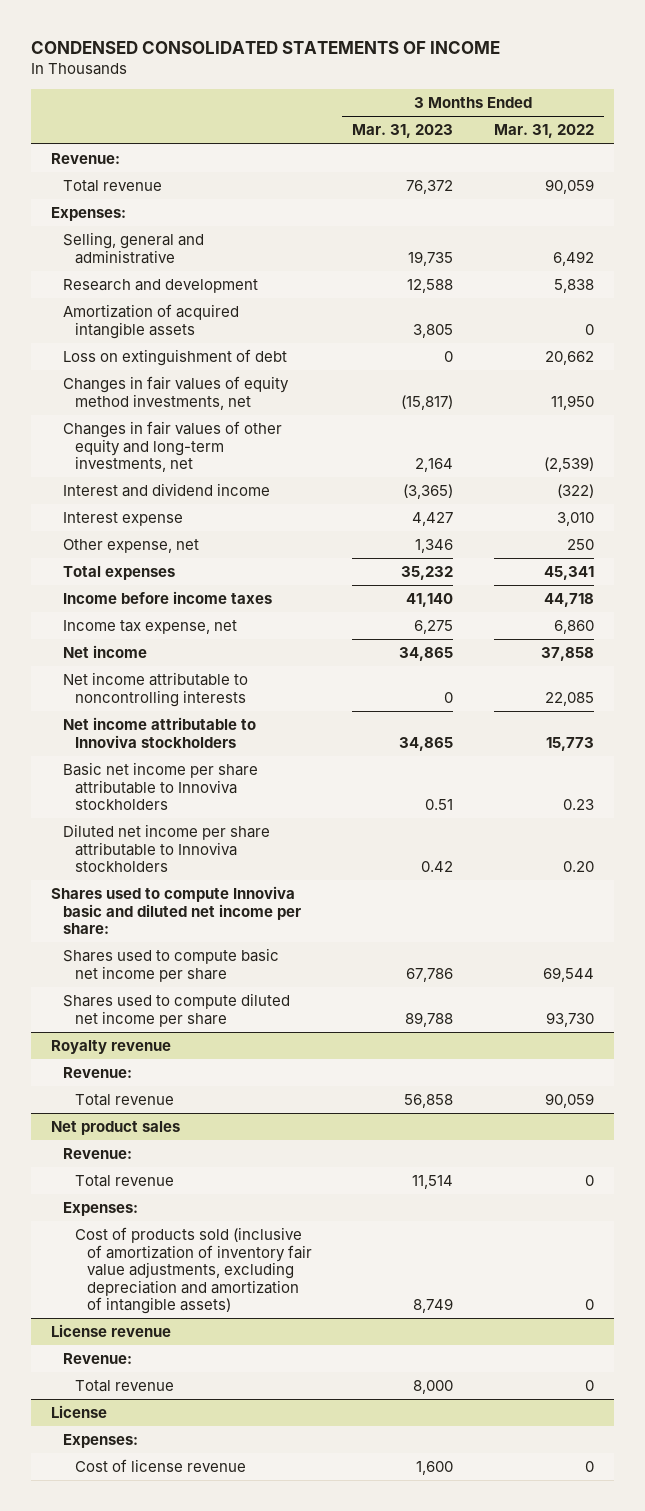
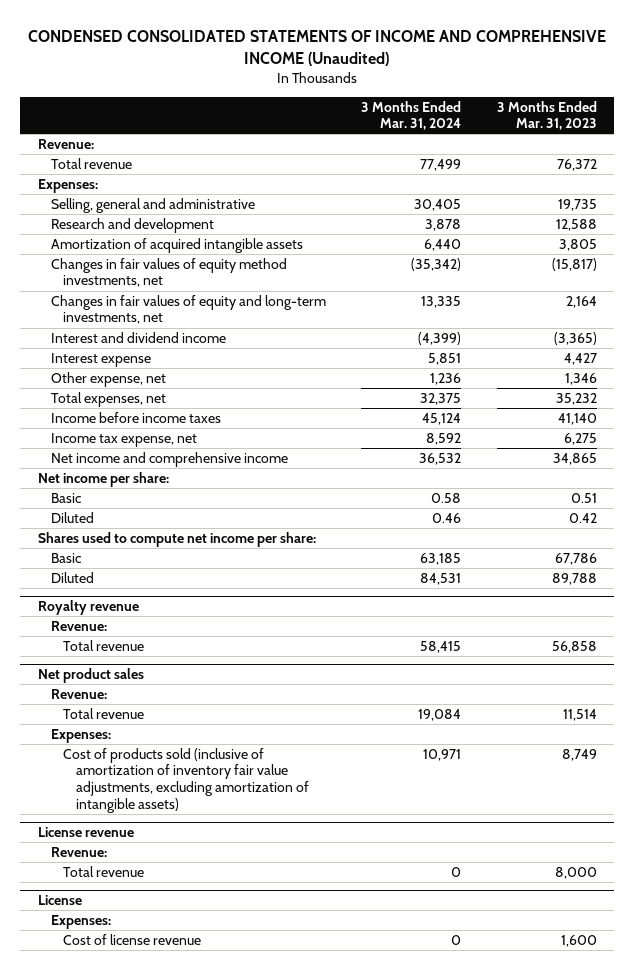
- CONDENSED CONSOLIDATED STATEMENTS OF INCOME
+ CONDENSED CONSOLIDATED STATEMENTS OF INCOME AND COMPREHENSIVE INCOME (Unaudited)
- | 3 Months Ended Mar. 31, 2023 | 3 Months Ended Mar. 31, 2022
+ | 3 Months Ended Mar. 31, 2024 | 3 Months Ended Mar. 31, 2023
- Loss on extinguishment of debt | 0 | 20,662
- Changes in fair values of other equity and long-term investments, net | 2,164 | (2,539)
+ Changes in fair values of equity and long-term investments, net | 13,335 | 2,164
- Total expenses | 35,232 | 45,341
+ Total expenses, net | 32,375 | 35,232
- Net income | 34,865 | 37,858
- Net income attributable to noncontrolling interests | 0 | 22,085
- Net income attributable to Innoviva stockholders | 34,865 | 15,773
- Basic net income per share attributable to Innoviva stockholders | 0.51 | 0.23
- Diluted net income per share attributable to Innoviva stockholders | 0.42 | 0.20
- Shares used to compute Innoviva basic and diluted net income per share:
- Shares used to compute basic net income per share | 67,786 | 69,544
- Shares used to compute diluted net income per share | 89,788 | 93,730
+ Net income and comprehensive income | 36,532 | 34,865
+ Net income per share:
+ Basic | 0.58 | 0.51
+ Diluted | 0.46 | 0.42
+ Shares used to compute net income per share:
+ Basic | 63,185 | 67,786
+ Diluted | 84,531 | 89,788
@ Net product sales
- Cost of products sold (inclusive of amortization of inventory fair value adjustments, excluding depreciation and amortization of intangible assets) | 8,749 | 0
+ Cost of products sold (inclusive of amortization of inventory fair value adjustments, excluding amortization of intangible assets) | 10,971 | 8,749

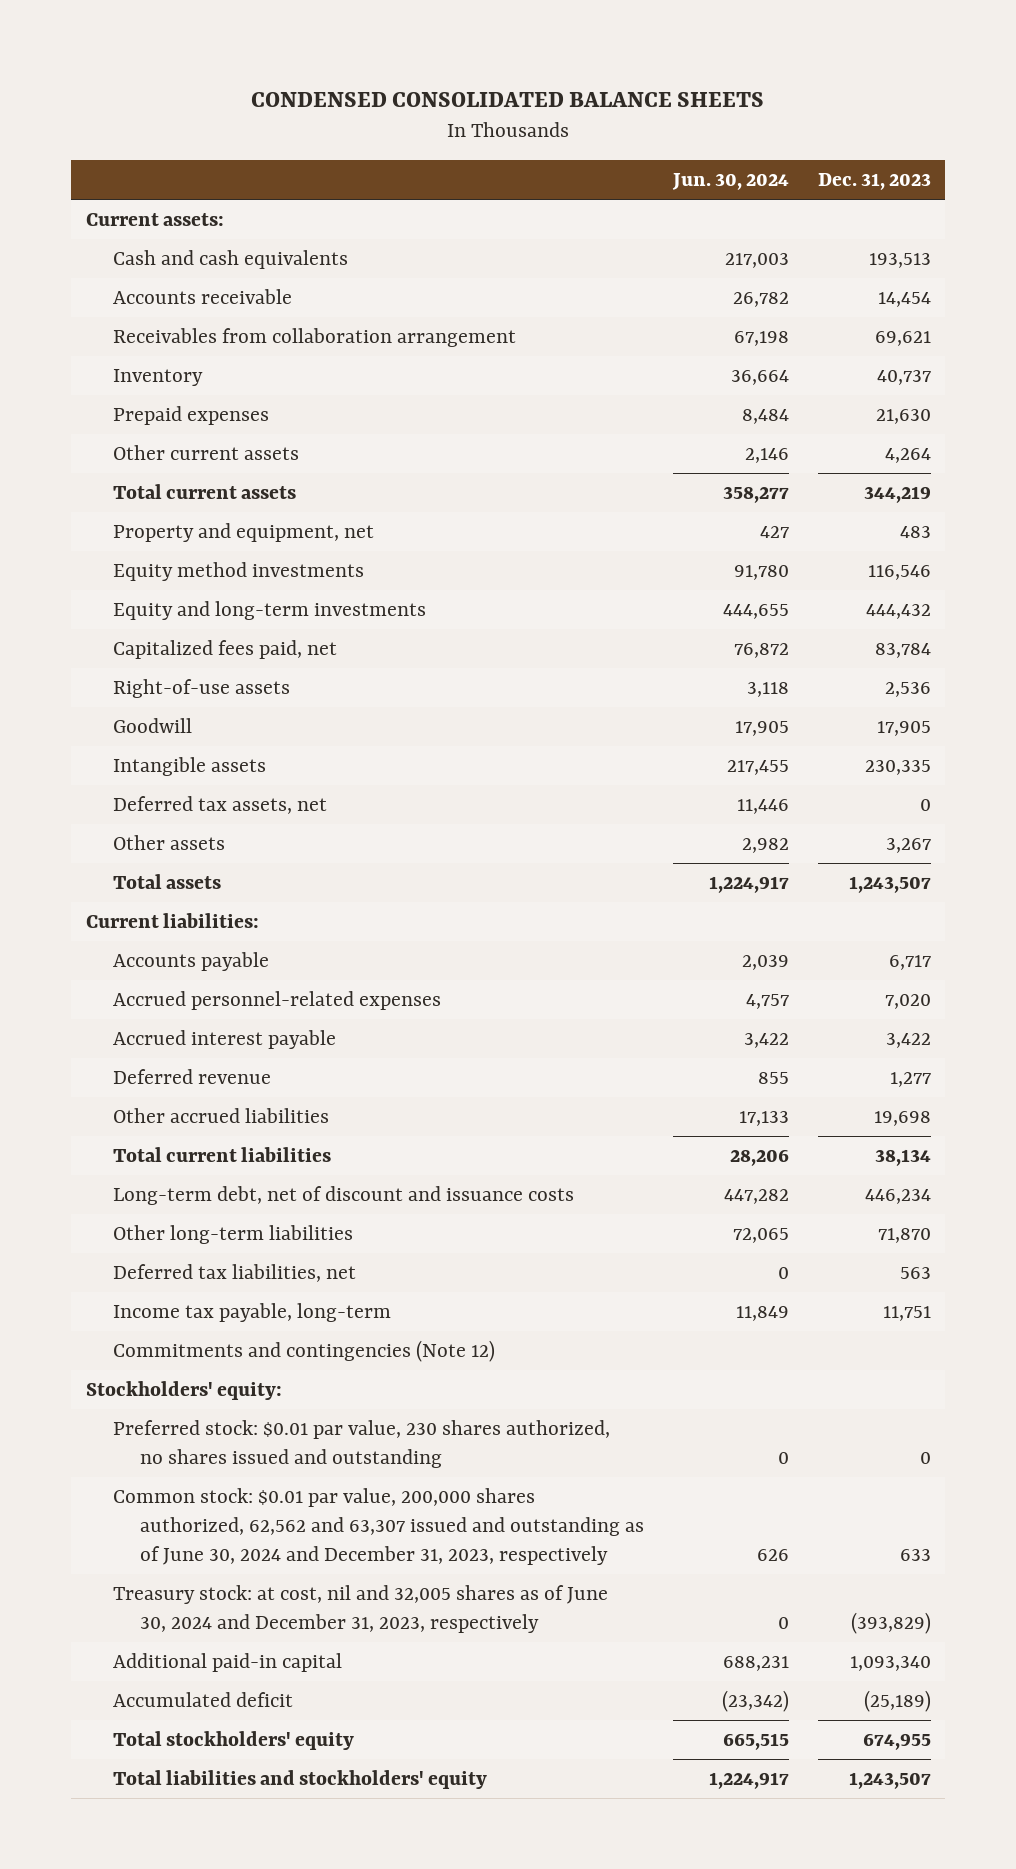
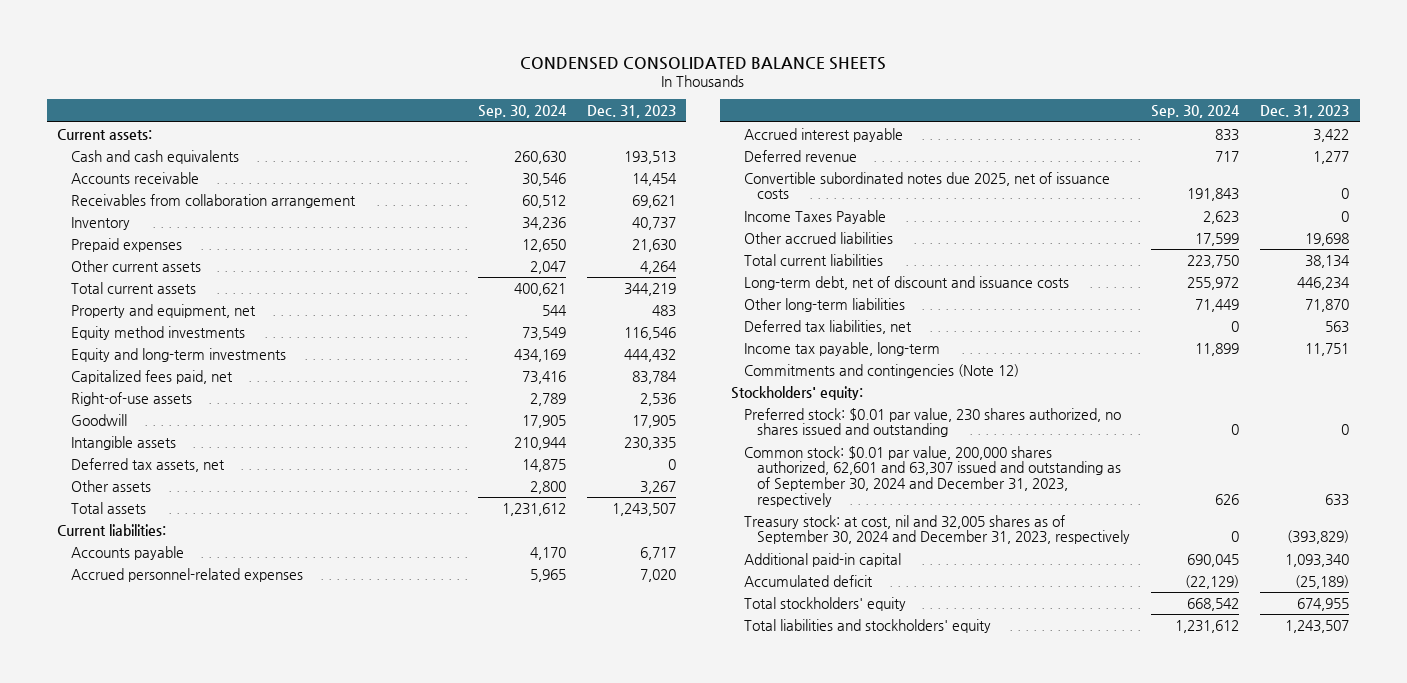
- | Jun. 30, 2024 | Dec. 31, 2023
+ | Sep. 30, 2024 | Dec. 31, 2023
+ Convertible subordinated notes due 2025, net of issuance costs | 191,843 | 0
+ Income Taxes Payable | 2,623 | 0
- Common stock: $0.01 par value, 200,000 shares authorized, 62,562 and 63,307 issued and outstanding as of June 30, 2024 and December 31, 2023, respectively | 626 | 633
- Treasury stock: at cost, nil and 32,005 shares as of June 30, 2024 and December 31, 2023, respectively | 0 | (393,829)
+ Common stock: $0.01 par value, 200,000 shares authorized, 62,601 and 63,307 issued and outstanding as of September 30, 2024 and December 31, 2023, respectively | 626 | 633
+ Treasury stock: at cost, nil and 32,005 shares as of September 30, 2024 and December 31, 2023, respectively | 0 | (393,829)

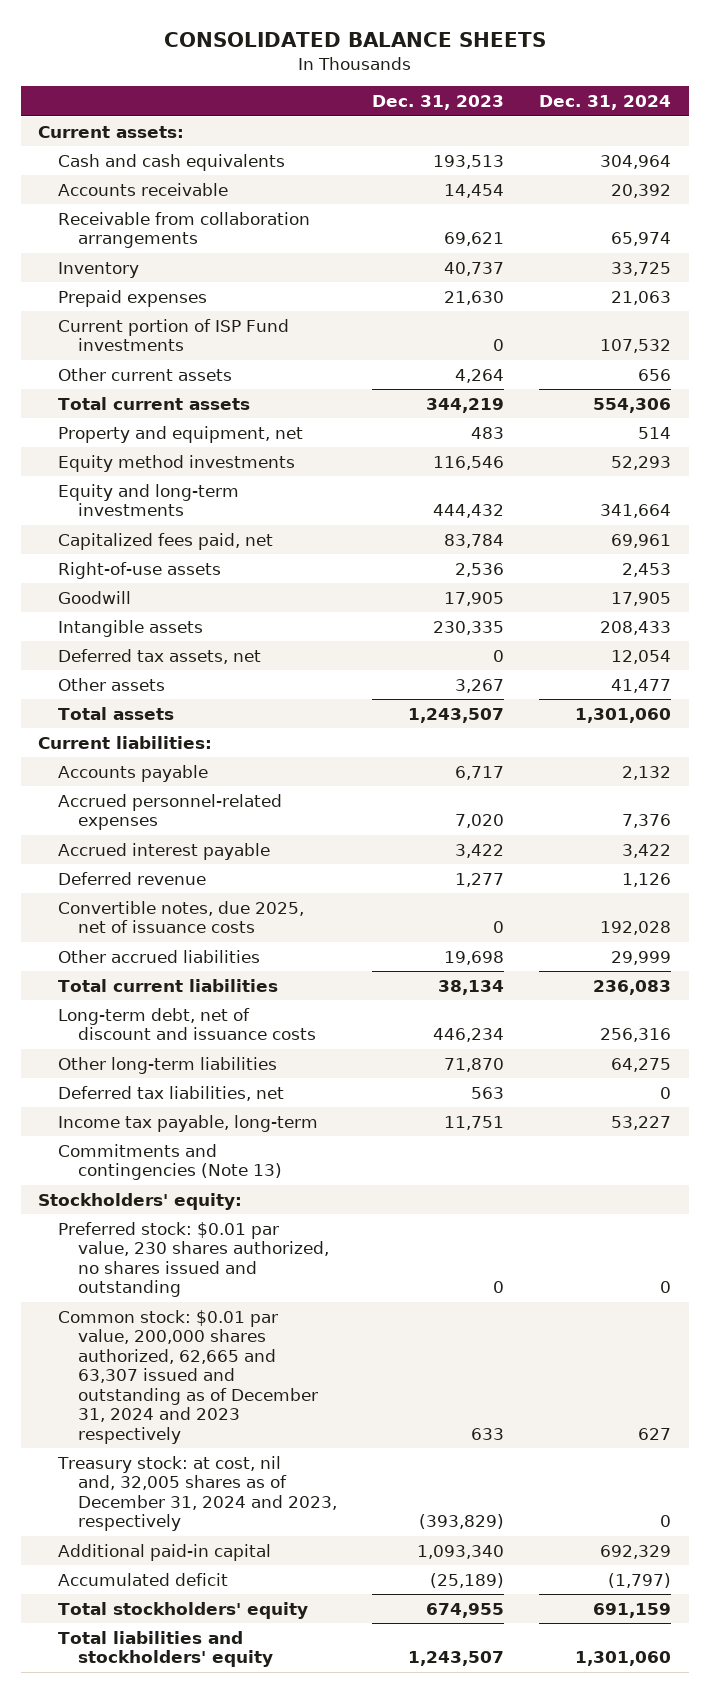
- CONDENSED CONSOLIDATED BALANCE SHEETS
+ CONSOLIDATED BALANCE SHEETS
- | Sep. 30, 2024 | Dec. 31, 2023
+ | Dec. 31, 2023 | Dec. 31, 2024
- Receivables from collaboration arrangement | 60,512 | 69,621
+ Receivable from collaboration arrangements | 69,621 | 65,974
+ Current portion of ISP Fund investments | 0 | 107,532
- Convertible subordinated notes due 2025, net of issuance costs | 191,843 | 0
- Income Taxes Payable | 2,623 | 0
+ Convertible notes, due 2025, net of issuance costs | 0 | 192,028
- Commitments and contingencies (Note 12)
+ Commitments and contingencies (Note 13)
- Common stock: $0.01 par value, 200,000 shares authorized, 62,601 and 63,307 issued and outstanding as of September 30, 2024 and December 31, 2023, respectively | 626 | 633
- Treasury stock: at cost, nil and 32,005 shares as of September 30, 2024 and December 31, 2023, respectively | 0 | (393,829)
+ Common stock: $0.01 par value, 200,000 shares authorized, 62,665 and 63,307 issued and outstanding as of December 31, 2024 and 2023 respectively | 633 | 627
+ Treasury stock: at cost, nil and, 32,005 shares as of December 31, 2024 and 2023, respectively | (393,829) | 0

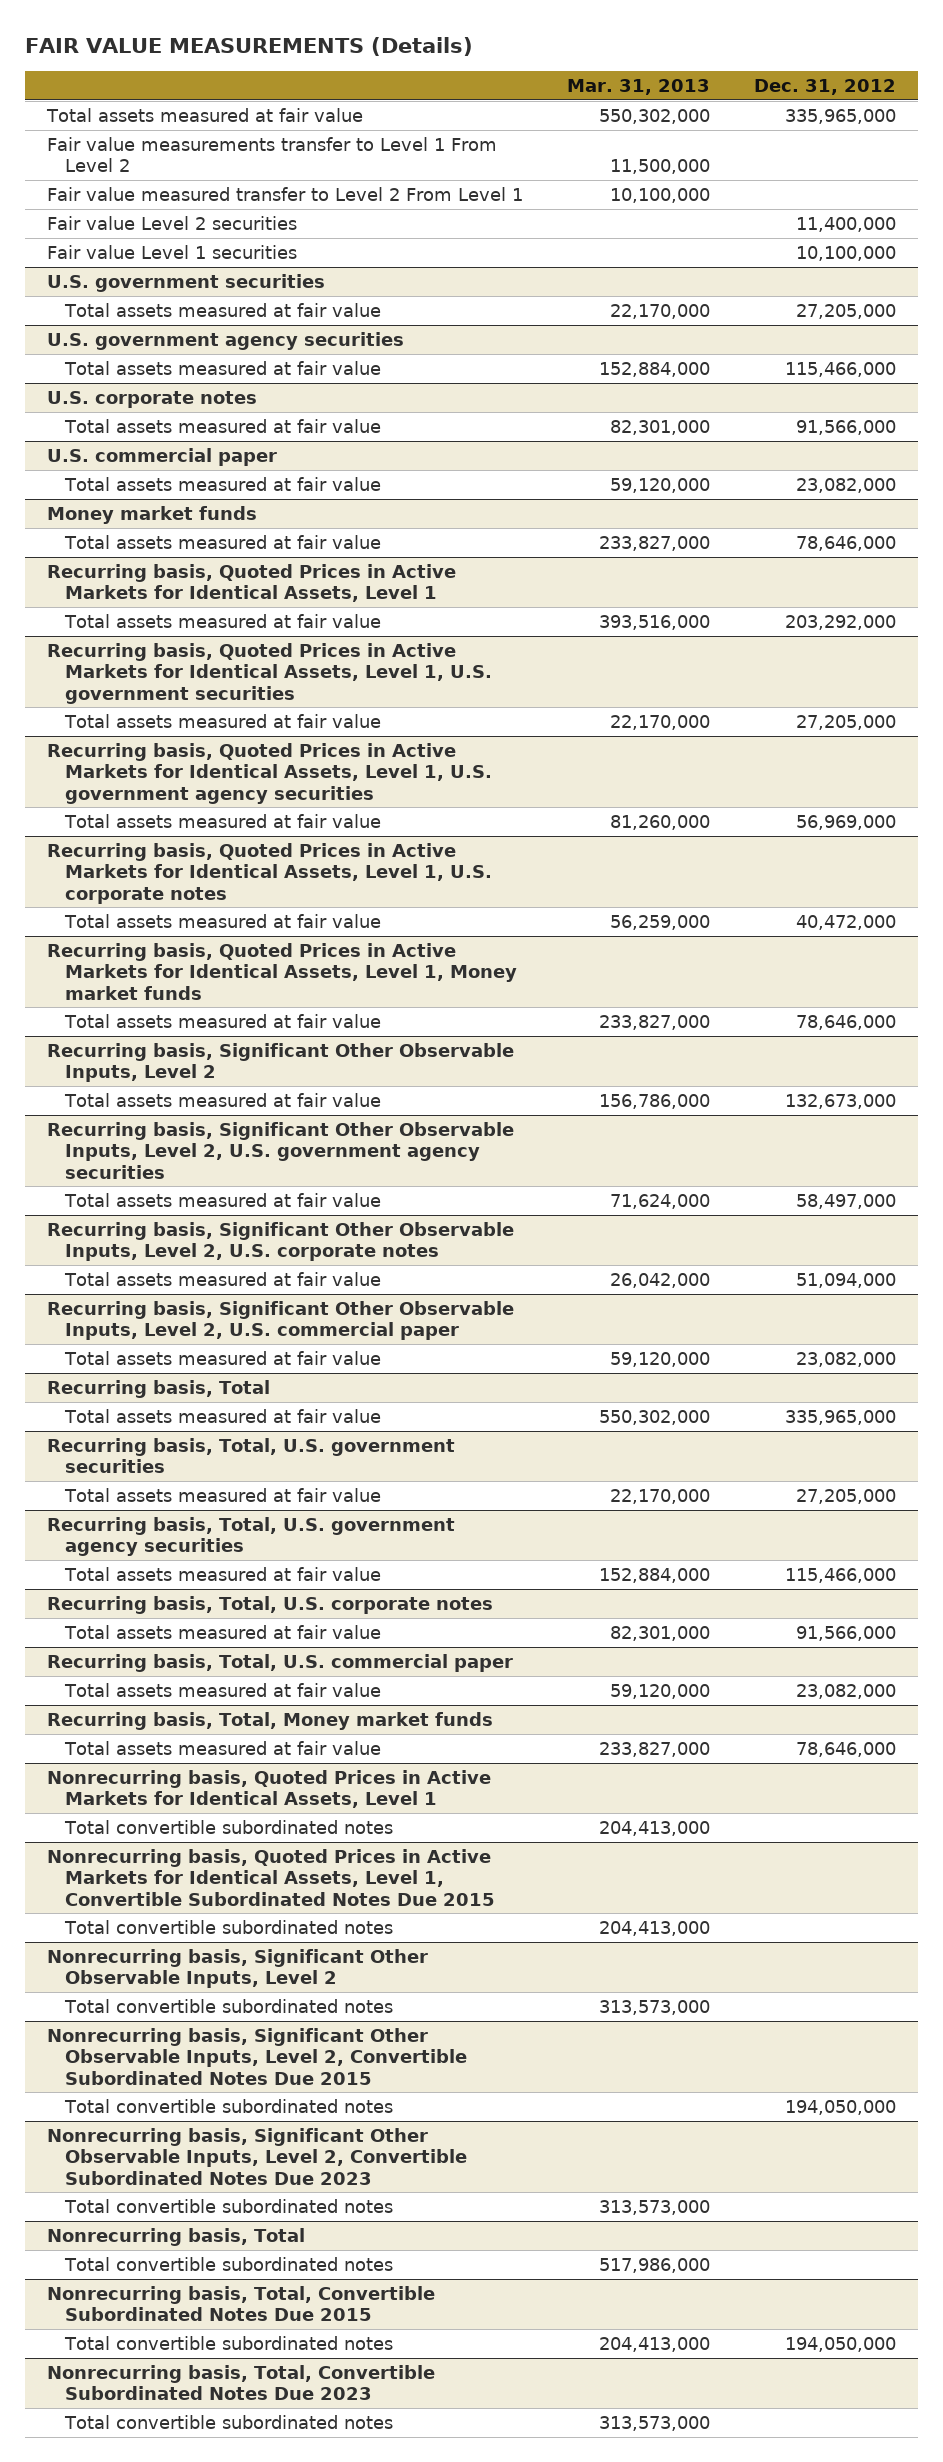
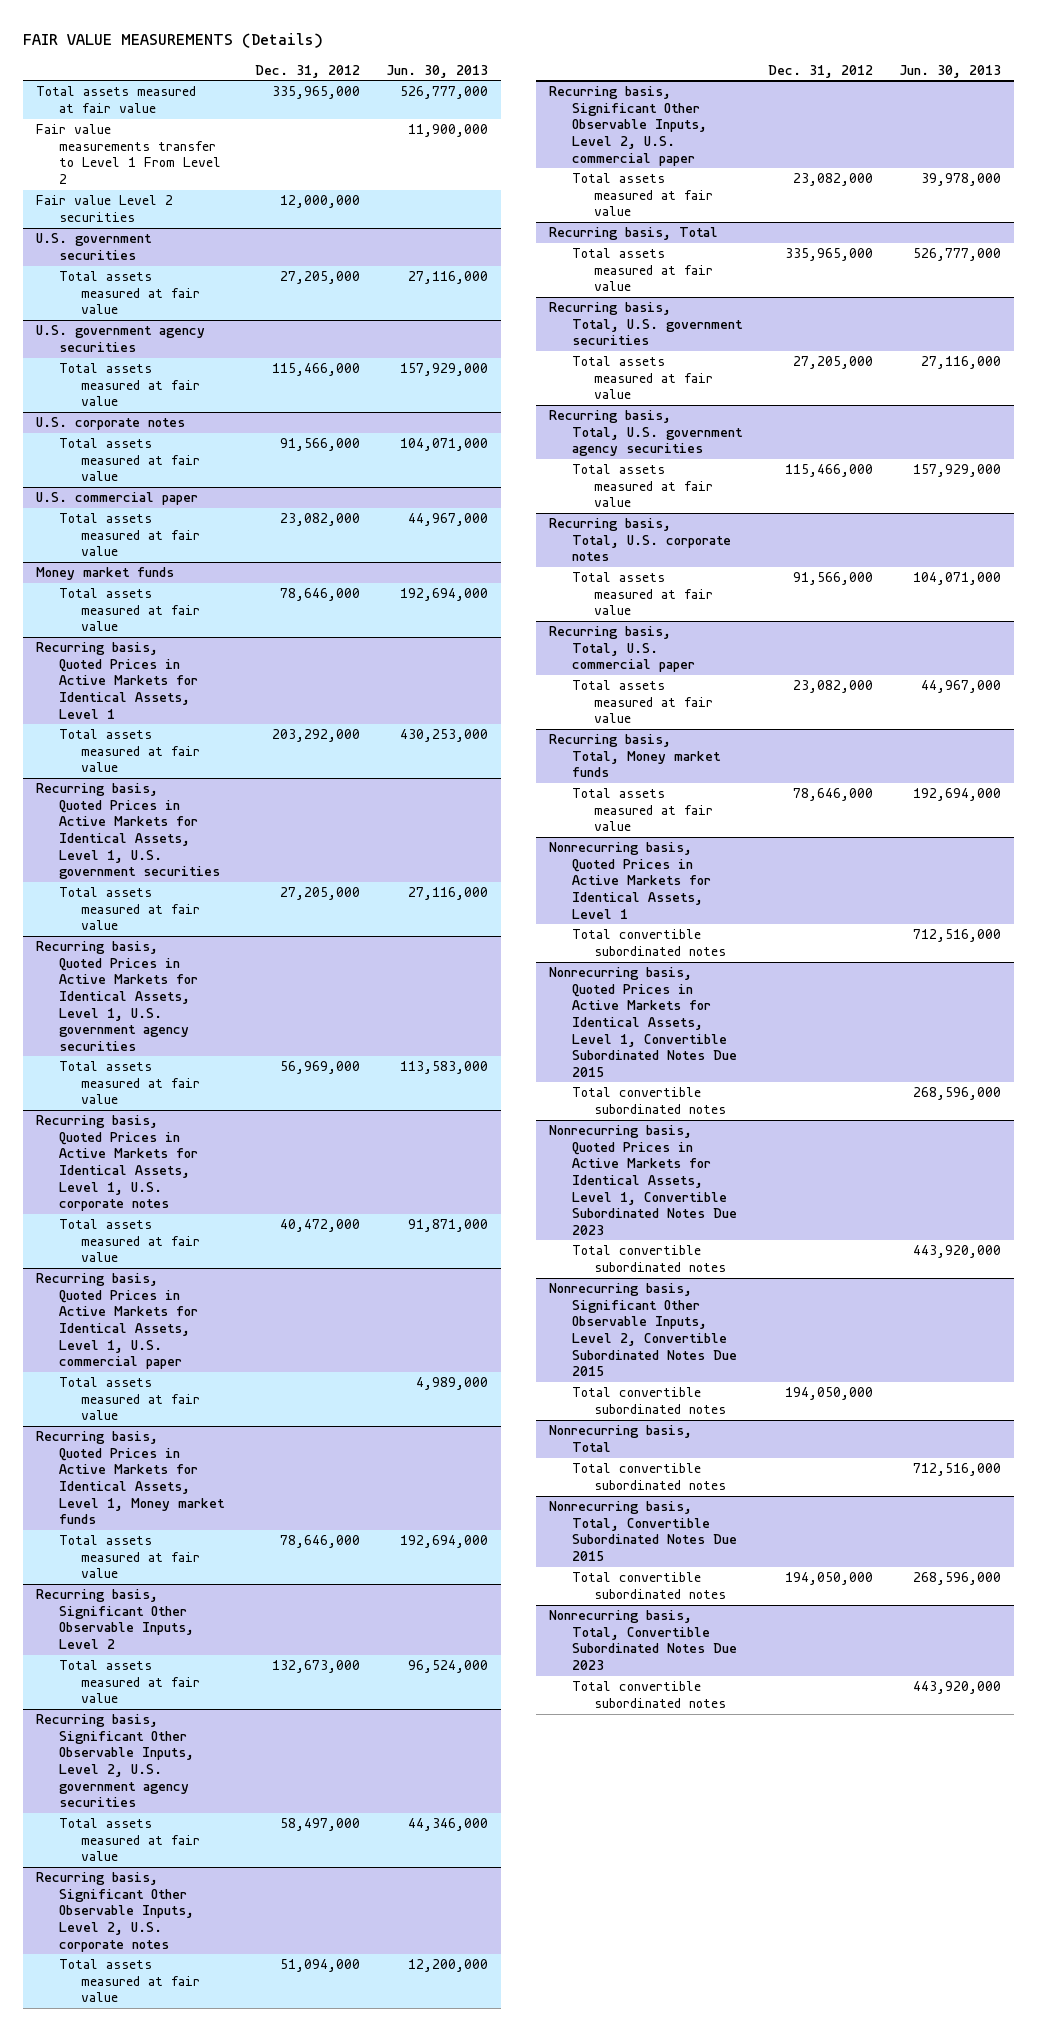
- | Mar. 31, 2013 | Dec. 31, 2012
+ | Dec. 31, 2012 | Jun. 30, 2013
- Fair value measured transfer to Level 2 From Level 1 | 10,100,000 |
- Fair value Level 2 securities | | 11,400,000
- Fair value Level 1 securities | | 10,100,000
+ Fair value Level 2 securities | 12,000,000 |
+ Recurring basis, Quoted Prices in Active Markets for Identical Assets, Level 1, U.S. commercial paper
+ Total assets measured at fair value | | 4,989,000
- Nonrecurring basis, Significant Other Observable Inputs, Level 2
+ Nonrecurring basis, Quoted Prices in Active Markets for Identical Assets, Level 1, Convertible Subordinated Notes Due 2023
- Nonrecurring basis, Significant Other Observable Inputs, Level 2, Convertible Subordinated Notes Due 2023
- Total convertible subordinated notes | 313,573,000 |

